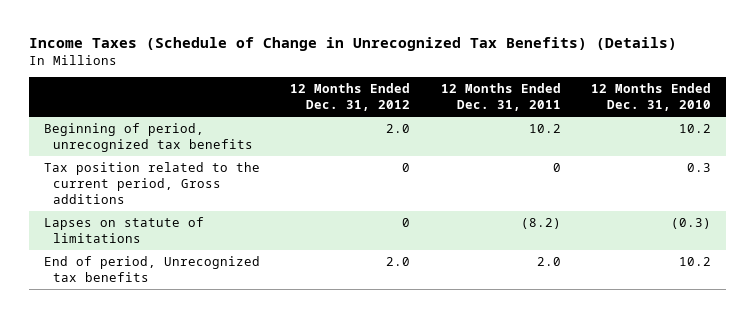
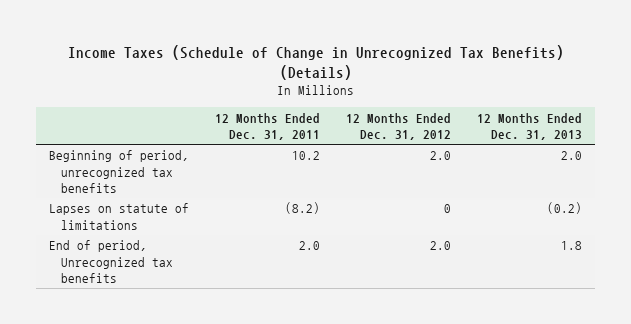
- | 12 Months Ended Dec. 31, 2012 | 12 Months Ended Dec. 31, 2011 | 12 Months Ended Dec. 31, 2010
+ | 12 Months Ended Dec. 31, 2011 | 12 Months Ended Dec. 31, 2012 | 12 Months Ended Dec. 31, 2013
- Tax position related to the current period, Gross additions | 0 | 0 | 0.3

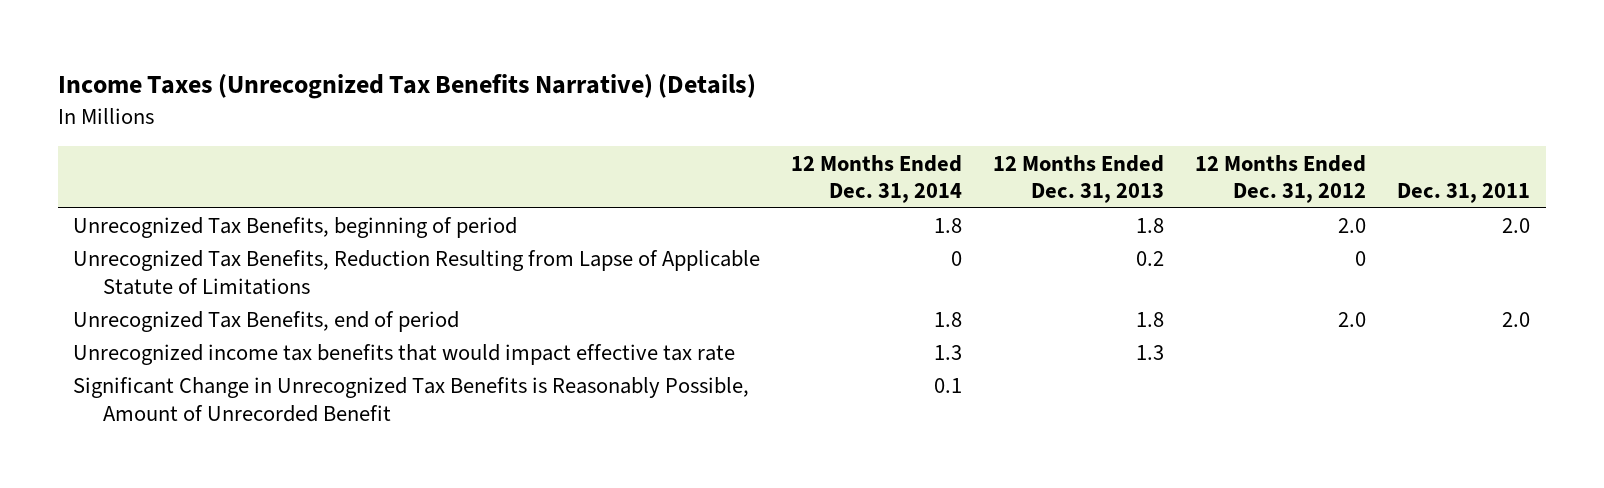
- Income Taxes (Schedule of Change in Unrecognized Tax Benefits) (Details)
+ Income Taxes (Unrecognized Tax Benefits Narrative) (Details)
- | 12 Months Ended Dec. 31, 2011 | 12 Months Ended Dec. 31, 2012 | 12 Months Ended Dec. 31, 2013
+ | 12 Months Ended Dec. 31, 2014 | 12 Months Ended Dec. 31, 2013 | 12 Months Ended Dec. 31, 2012 | Dec. 31, 2011
- Beginning of period, unrecognized tax benefits | 10.2 | 2.0 | 2.0
- Lapses on statute of limitations | (8.2) | 0 | (0.2)
- End of period, Unrecognized tax benefits | 2.0 | 2.0 | 1.8
+ Unrecognized Tax Benefits, beginning of period | 1.8 | 1.8 | 2.0 | 2.0
+ Unrecognized Tax Benefits, Reduction Resulting from Lapse of Applicable Statute of Limitations | 0 | 0.2 | 0 |
+ Unrecognized Tax Benefits, end of period | 1.8 | 1.8 | 2.0 | 2.0
+ Unrecognized income tax benefits that would impact effective tax rate | 1.3 | 1.3 | |
+ Significant Change in Unrecognized Tax Benefits is Reasonably Possible, Amount of Unrecorded Benefit | 0.1 | | |

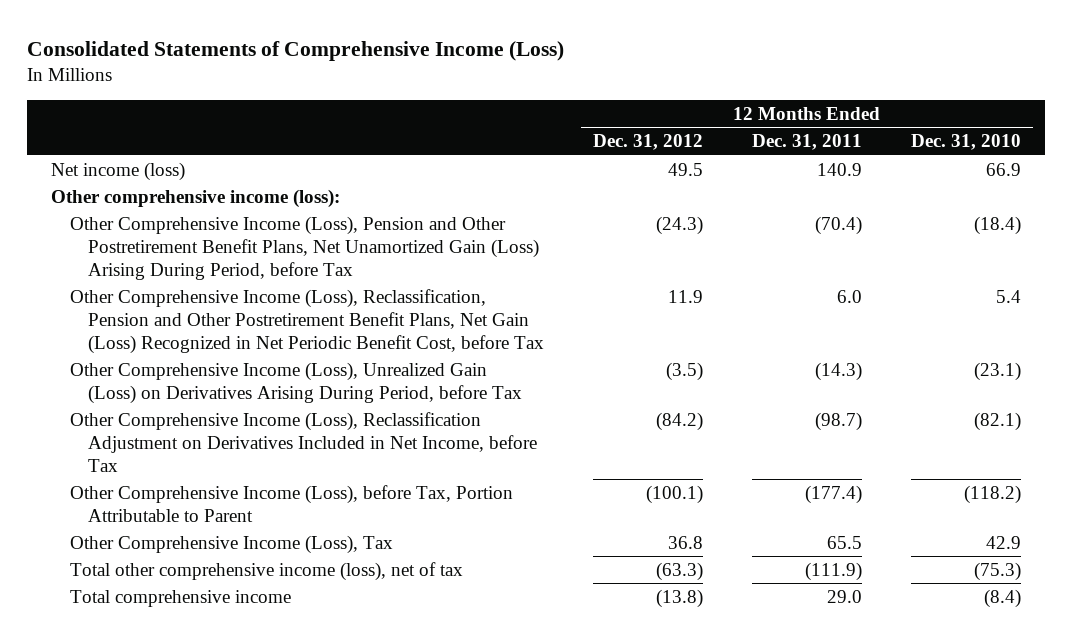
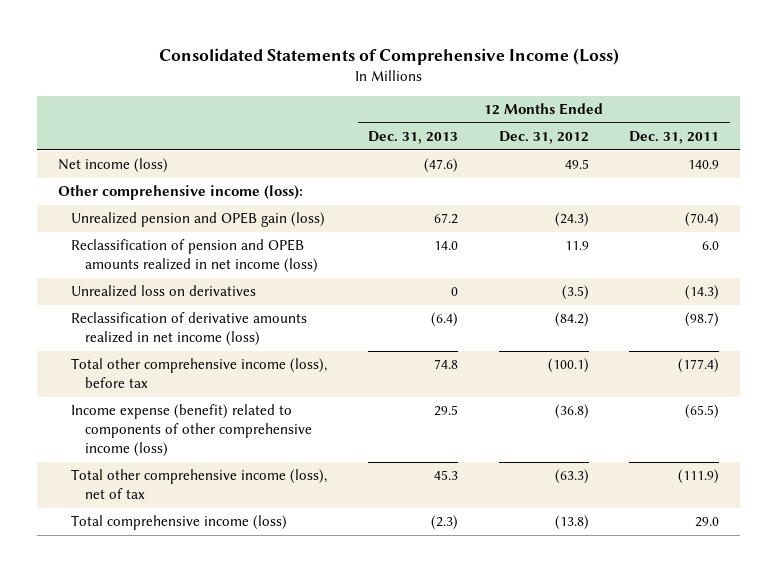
- | 12 Months Ended Dec. 31, 2012 | 12 Months Ended Dec. 31, 2011 | 12 Months Ended Dec. 31, 2010
+ | 12 Months Ended Dec. 31, 2013 | 12 Months Ended Dec. 31, 2012 | 12 Months Ended Dec. 31, 2011
- Other Comprehensive Income (Loss), Pension and Other Postretirement Benefit Plans, Net Unamortized Gain (Loss) Arising During Period, before Tax | (24.3) | (70.4) | (18.4)
- Other Comprehensive Income (Loss), Reclassification, Pension and Other Postretirement Benefit Plans, Net Gain (Loss) Recognized in Net Periodic Benefit Cost, before Tax | 11.9 | 6.0 | 5.4
- Other Comprehensive Income (Loss), Unrealized Gain (Loss) on Derivatives Arising During Period, before Tax | (3.5) | (14.3) | (23.1)
- Other Comprehensive Income (Loss), Reclassification Adjustment on Derivatives Included in Net Income, before Tax | (84.2) | (98.7) | (82.1)
- Other Comprehensive Income (Loss), before Tax, Portion Attributable to Parent | (100.1) | (177.4) | (118.2)
- Other Comprehensive Income (Loss), Tax | 36.8 | 65.5 | 42.9
+ Unrealized pension and OPEB gain (loss) | 67.2 | (24.3) | (70.4)
+ Reclassification of pension and OPEB amounts realized in net income (loss) | 14.0 | 11.9 | 6.0
+ Unrealized loss on derivatives | 0 | (3.5) | (14.3)
+ Reclassification of derivative amounts realized in net income (loss) | (6.4) | (84.2) | (98.7)
+ Total other comprehensive income (loss), before tax | 74.8 | (100.1) | (177.4)
+ Income expense (benefit) related to components of other comprehensive income (loss) | 29.5 | (36.8) | (65.5)
- Total comprehensive income | (13.8) | 29.0 | (8.4)
+ Total comprehensive income (loss) | (2.3) | (13.8) | 29.0

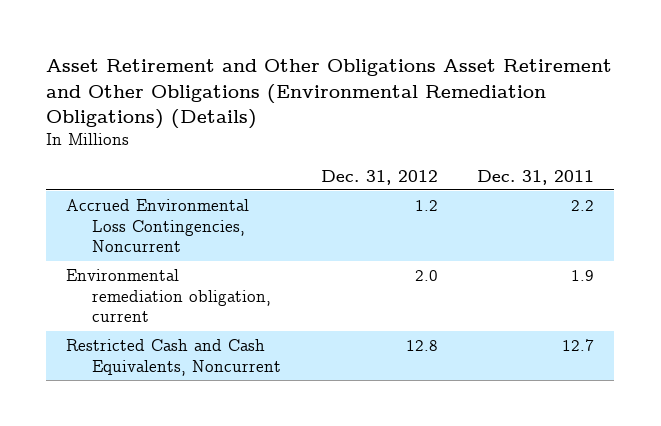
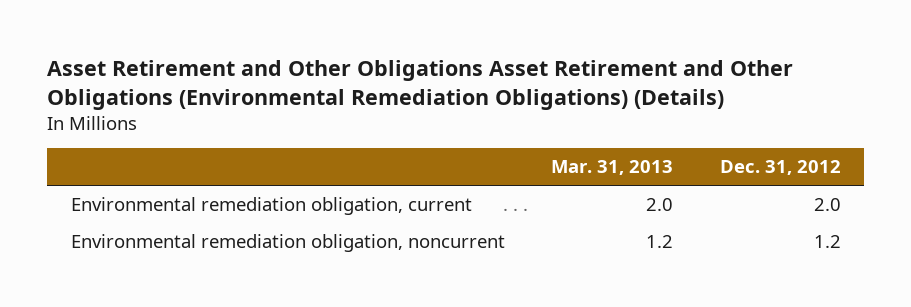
- | Dec. 31, 2012 | Dec. 31, 2011
+ | Mar. 31, 2013 | Dec. 31, 2012
- Accrued Environmental Loss Contingencies, Noncurrent | 1.2 | 2.2
- Restricted Cash and Cash Equivalents, Noncurrent | 12.8 | 12.7
+ Environmental remediation obligation, noncurrent | 1.2 | 1.2

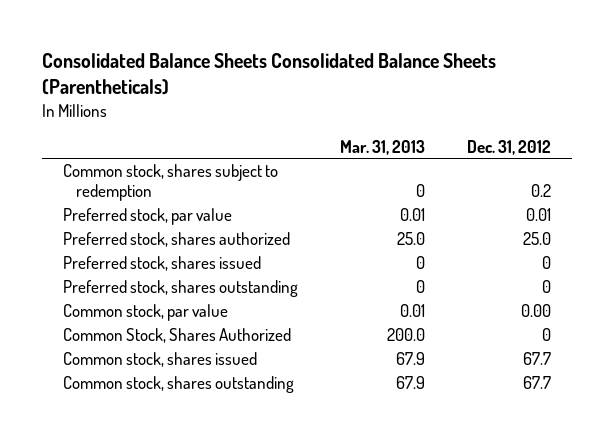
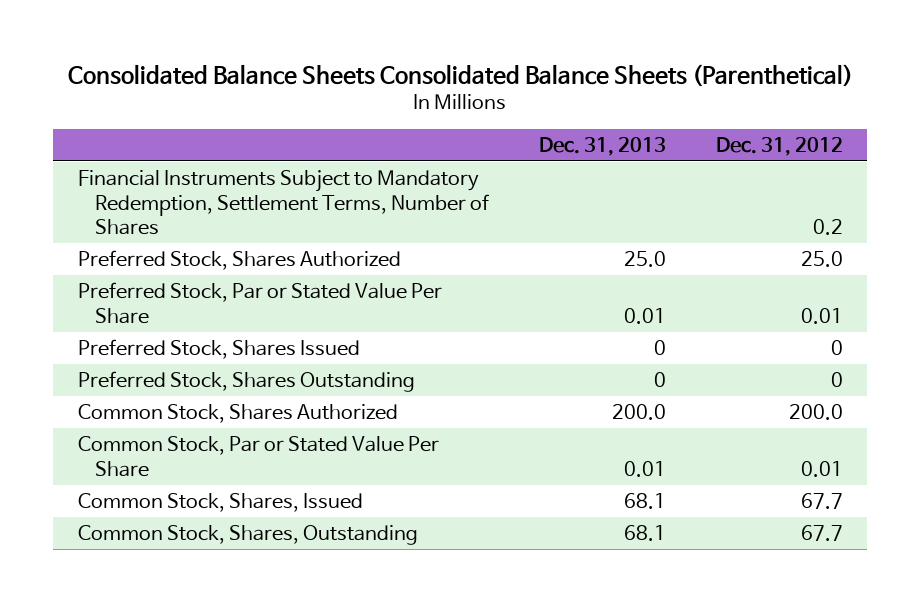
- Consolidated Balance Sheets Consolidated Balance Sheets (Parentheticals)
+ Consolidated Balance Sheets Consolidated Balance Sheets (Parenthetical)
- | Mar. 31, 2013 | Dec. 31, 2012
+ | Dec. 31, 2013 | Dec. 31, 2012
- Common stock, shares subject to redemption | 0 | 0.2
- Preferred stock, par value | 0.01 | 0.01
- Preferred stock, shares authorized | 25.0 | 25.0
- Preferred stock, shares issued | 0 | 0
- Preferred stock, shares outstanding | 0 | 0
- Common stock, par value | 0.01 | 0.00
- Common Stock, Shares Authorized | 200.0 | 0
- Common stock, shares issued | 67.9 | 67.7
- Common stock, shares outstanding | 67.9 | 67.7
+ Financial Instruments Subject to Mandatory Redemption, Settlement Terms, Number of Shares | | 0.2
+ Preferred Stock, Shares Authorized | 25.0 | 25.0
+ Preferred Stock, Par or Stated Value Per Share | 0.01 | 0.01
+ Preferred Stock, Shares Issued | 0 | 0
+ Preferred Stock, Shares Outstanding | 0 | 0
+ Common Stock, Shares Authorized | 200.0 | 200.0
+ Common Stock, Par or Stated Value Per Share | 0.01 | 0.01
+ Common Stock, Shares, Issued | 68.1 | 67.7
+ Common Stock, Shares, Outstanding | 68.1 | 67.7

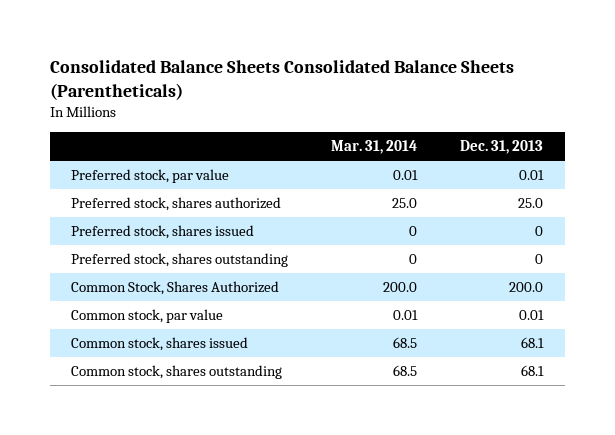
- Consolidated Balance Sheets Consolidated Balance Sheets (Parenthetical)
+ Consolidated Balance Sheets Consolidated Balance Sheets (Parentheticals)
- | Dec. 31, 2013 | Dec. 31, 2012
+ | Mar. 31, 2014 | Dec. 31, 2013
- Financial Instruments Subject to Mandatory Redemption, Settlement Terms, Number of Shares | | 0.2
- Preferred Stock, Shares Authorized | 25.0 | 25.0
- Preferred Stock, Par or Stated Value Per Share | 0.01 | 0.01
- Preferred Stock, Shares Issued | 0 | 0
- Preferred Stock, Shares Outstanding | 0 | 0
+ Preferred stock, par value | 0.01 | 0.01
+ Preferred stock, shares authorized | 25.0 | 25.0
+ Preferred stock, shares issued | 0 | 0
+ Preferred stock, shares outstanding | 0 | 0
- Common Stock, Par or Stated Value Per Share | 0.01 | 0.01
- Common Stock, Shares, Issued | 68.1 | 67.7
- Common Stock, Shares, Outstanding | 68.1 | 67.7
+ Common stock, par value | 0.01 | 0.01
+ Common stock, shares issued | 68.5 | 68.1
+ Common stock, shares outstanding | 68.5 | 68.1

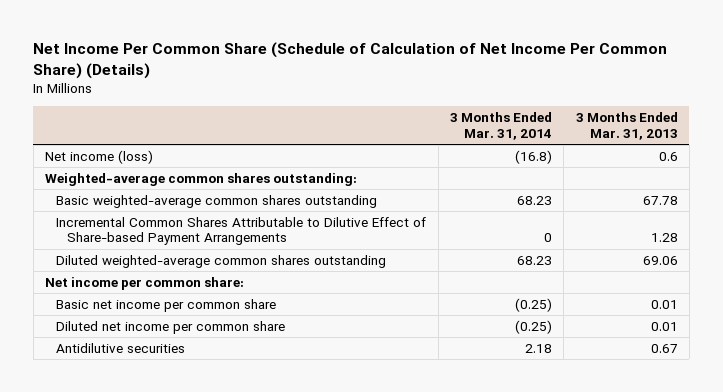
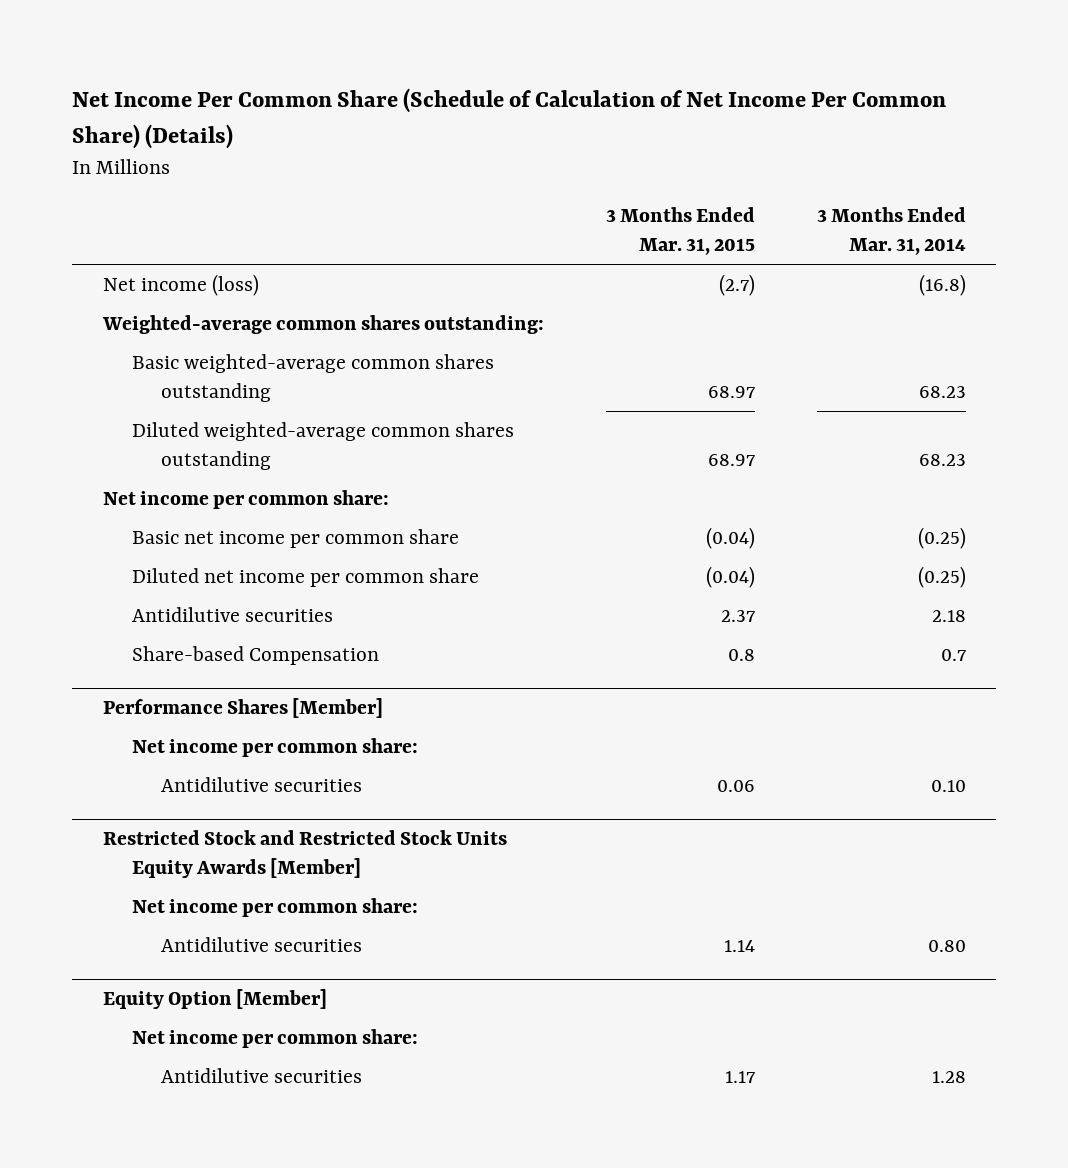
- | 3 Months Ended Mar. 31, 2014 | 3 Months Ended Mar. 31, 2013
+ | 3 Months Ended Mar. 31, 2015 | 3 Months Ended Mar. 31, 2014
- Incremental Common Shares Attributable to Dilutive Effect of Share-based Payment Arrangements | 0 | 1.28
+ Share-based Compensation | 0.8 | 0.7
+ Performance Shares [Member]
+ Net income per common share:
+ Antidilutive securities | 0.06 | 0.10
+ Restricted Stock and Restricted Stock Units Equity Awards [Member]
+ Net income per common share:
+ Antidilutive securities | 1.14 | 0.80
+ Equity Option [Member]
+ Net income per common share:
+ Antidilutive securities | 1.17 | 1.28

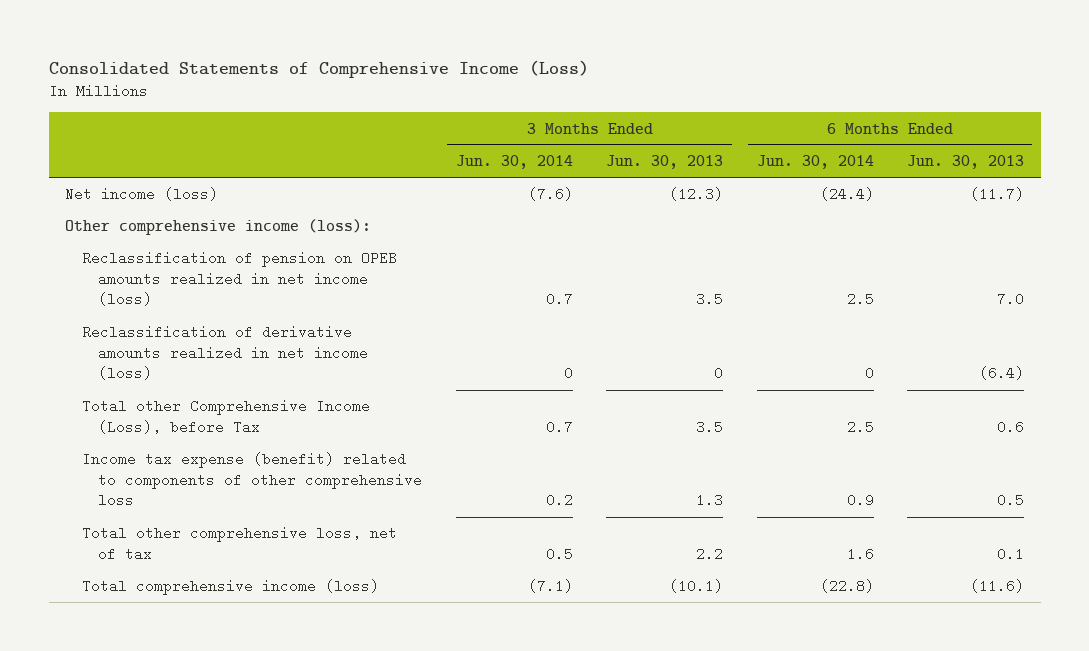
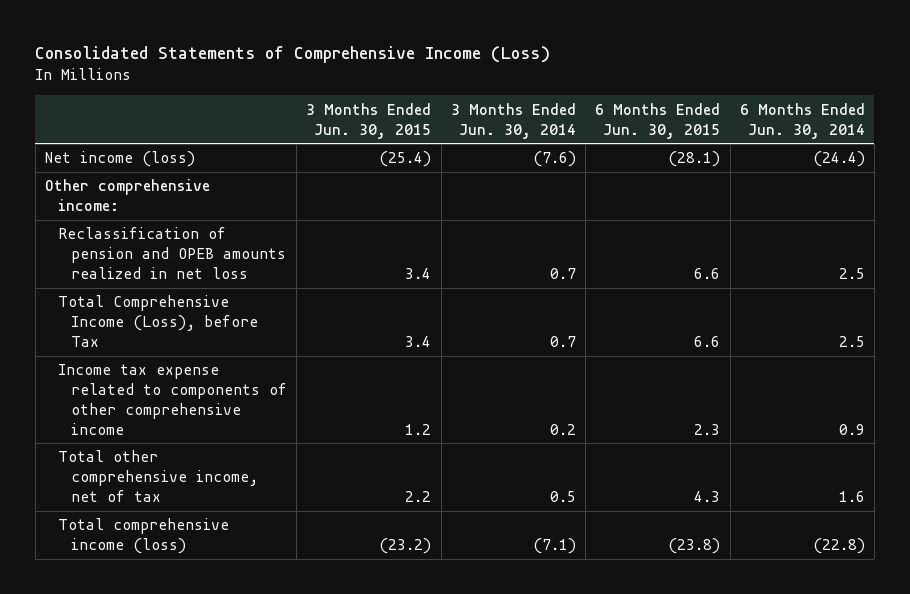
- | 3 Months Ended Jun. 30, 2014 | 3 Months Ended Jun. 30, 2013 | 6 Months Ended Jun. 30, 2014 | 6 Months Ended Jun. 30, 2013
+ | 3 Months Ended Jun. 30, 2015 | 3 Months Ended Jun. 30, 2014 | 6 Months Ended Jun. 30, 2015 | 6 Months Ended Jun. 30, 2014
- Other comprehensive income (loss):
- Reclassification of pension on OPEB amounts realized in net income (loss) | 0.7 | 3.5 | 2.5 | 7.0
- Reclassification of derivative amounts realized in net income (loss) | 0 | 0 | 0 | (6.4)
- Total other Comprehensive Income (Loss), before Tax | 0.7 | 3.5 | 2.5 | 0.6
- Income tax expense (benefit) related to components of other comprehensive loss | 0.2 | 1.3 | 0.9 | 0.5
- Total other comprehensive loss, net of tax | 0.5 | 2.2 | 1.6 | 0.1
+ Other comprehensive income:
+ Reclassification of pension and OPEB amounts realized in net loss | 3.4 | 0.7 | 6.6 | 2.5
+ Total Comprehensive Income (Loss), before Tax | 3.4 | 0.7 | 6.6 | 2.5
+ Income tax expense related to components of other comprehensive income | 1.2 | 0.2 | 2.3 | 0.9
+ Total other comprehensive income, net of tax | 2.2 | 0.5 | 4.3 | 1.6

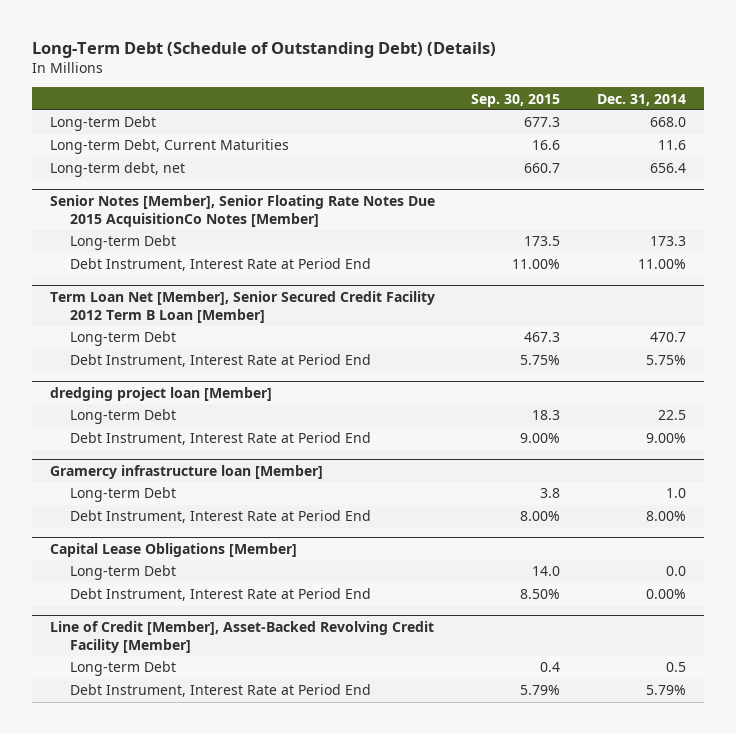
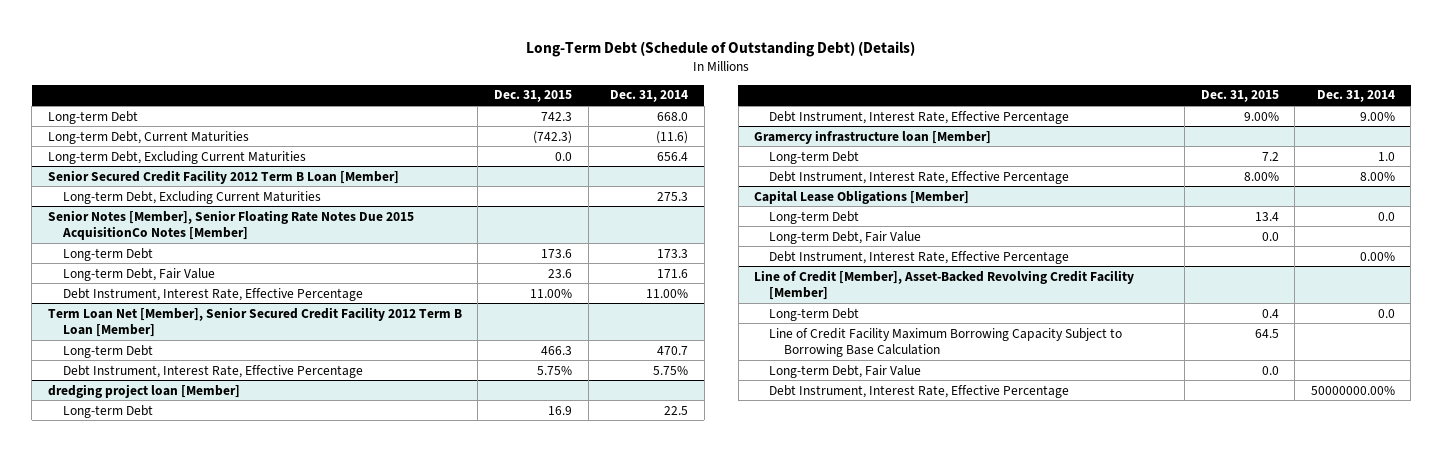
- | Sep. 30, 2015 | Dec. 31, 2014
+ | Dec. 31, 2015 | Dec. 31, 2014
- Long-term Debt, Current Maturities | 16.6 | 11.6
- Long-term debt, net | 660.7 | 656.4
+ Long-term Debt, Current Maturities | (742.3) | (11.6)
+ Long-term Debt, Excluding Current Maturities | 0.0 | 656.4
+ Senior Secured Credit Facility 2012 Term B Loan [Member]
+ Long-term Debt, Excluding Current Maturities | | 275.3
@ Senior Notes [Member], Senior Floating Rate Notes Due 2015 AcquisitionCo Notes [Member]
- Debt Instrument, Interest Rate at Period End | 11.00% | 11.00%
+ Long-term Debt, Fair Value | 23.6 | 171.6
+ Debt Instrument, Interest Rate, Effective Percentage | 11.00% | 11.00%
@ Term Loan Net [Member], Senior Secured Credit Facility 2012 Term B Loan [Member]
- Debt Instrument, Interest Rate at Period End | 5.75% | 5.75%
+ Debt Instrument, Interest Rate, Effective Percentage | 5.75% | 5.75%
@ dredging project loan [Member]
- Debt Instrument, Interest Rate at Period End | 9.00% | 9.00%
+ Debt Instrument, Interest Rate, Effective Percentage | 9.00% | 9.00%
@ Gramercy infrastructure loan [Member]
- Debt Instrument, Interest Rate at Period End | 8.00% | 8.00%
+ Debt Instrument, Interest Rate, Effective Percentage | 8.00% | 8.00%
@ Capital Lease Obligations [Member]
- Debt Instrument, Interest Rate at Period End | 8.50% | 0.00%
+ Long-term Debt, Fair Value | 0.0 |
+ Debt Instrument, Interest Rate, Effective Percentage | | 0.00%
@ Line of Credit [Member], Asset-Backed Revolving Credit Facility [Member]
- Long-term Debt | 0.4 | 0.5
- Debt Instrument, Interest Rate at Period End | 5.79% | 5.79%
+ Long-term Debt | 0.4 | 0.0
+ Line of Credit Facility Maximum Borrowing Capacity Subject to Borrowing Base Calculation | 64.5 |
+ Long-term Debt, Fair Value | 0.0 |
+ Debt Instrument, Interest Rate, Effective Percentage | | 50000000.00%

